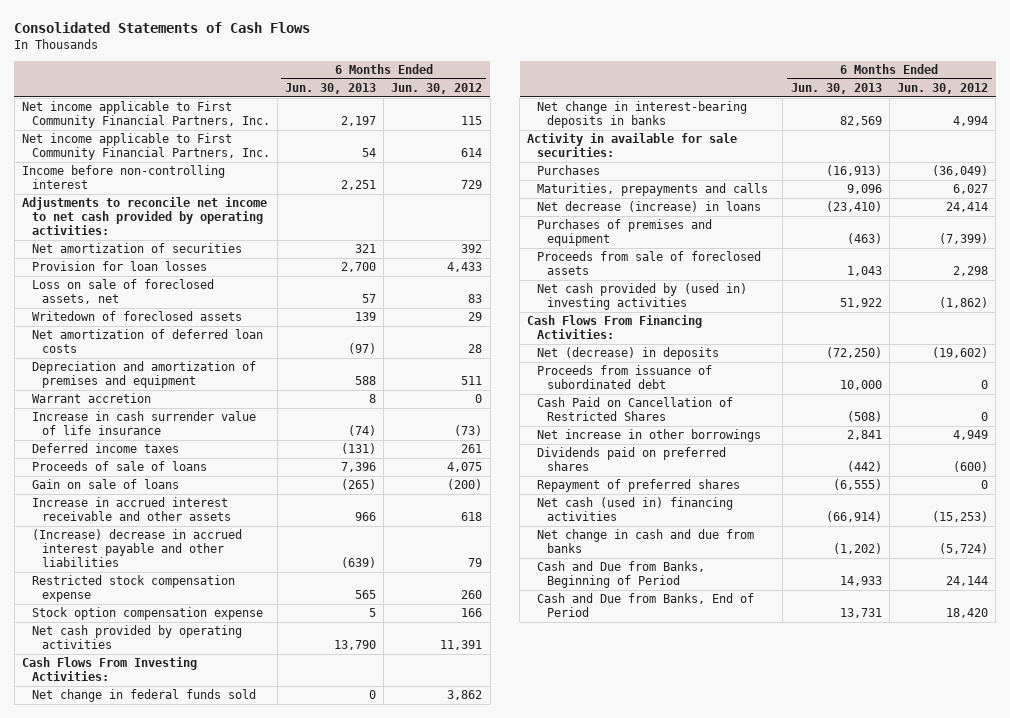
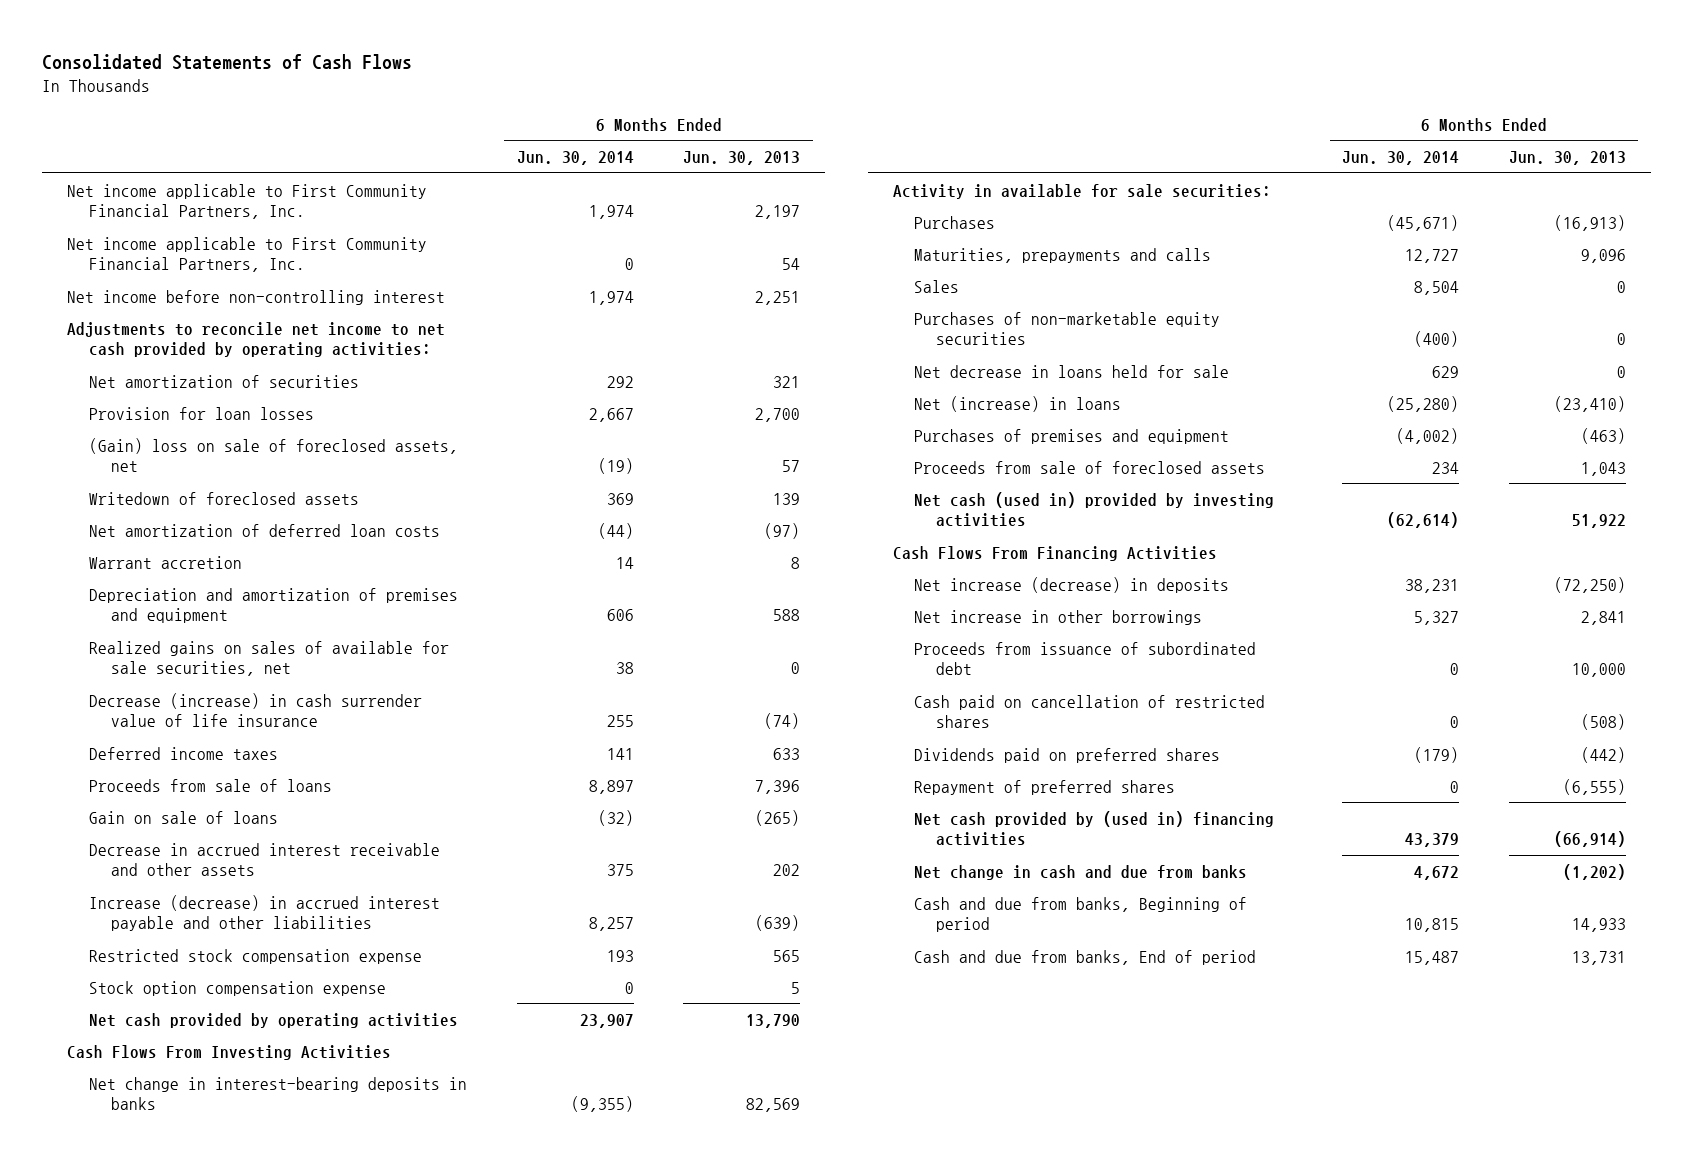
- | 6 Months Ended Jun. 30, 2013 | 6 Months Ended Jun. 30, 2012
+ | 6 Months Ended Jun. 30, 2014 | 6 Months Ended Jun. 30, 2013
- Income before non-controlling interest | 2,251 | 729
+ Net income before non-controlling interest | 1,974 | 2,251
- Loss on sale of foreclosed assets, net | 57 | 83
+ (Gain) loss on sale of foreclosed assets, net | (19) | 57
- Increase in cash surrender value of life insurance | (74) | (73)
- Deferred income taxes | (131) | 261
- Proceeds of sale of loans | 7,396 | 4,075
moved down: Depreciation and amortization of premises and equipment | 606 | 588
+ Realized gains on sales of available for sale securities, net | 38 | 0
+ Decrease (increase) in cash surrender value of life insurance | 255 | (74)
+ Deferred income taxes | 141 | 633
+ Proceeds from sale of loans | 8,897 | 7,396
- Increase in accrued interest receivable and other assets | 966 | 618
- (Increase) decrease in accrued interest payable and other liabilities | (639) | 79
+ Decrease in accrued interest receivable and other assets | 375 | 202
+ Increase (decrease) in accrued interest payable and other liabilities | 8,257 | (639)
- Cash Flows From Investing Activities:
- Net change in federal funds sold | 0 | 3,862
+ Cash Flows From Investing Activities
- Net decrease (increase) in loans | (23,410) | 24,414
+ Sales | 8,504 | 0
+ Purchases of non-marketable equity securities | (400) | 0
+ Net decrease in loans held for sale | 629 | 0
+ Net (increase) in loans | (25,280) | (23,410)
- Net cash provided by (used in) investing activities | 51,922 | (1,862)
- Cash Flows From Financing Activities:
- Net (decrease) in deposits | (72,250) | (19,602)
- Cash Paid on Cancellation of Restricted Shares | (508) | 0
+ Net cash (used in) provided by investing activities | (62,614) | 51,922
+ Cash Flows From Financing Activities
+ Net increase (decrease) in deposits | 38,231 | (72,250)
moved down: Proceeds from issuance of subordinated debt | 0 | 10,000
+ Cash paid on cancellation of restricted shares | 0 | (508)
- Net cash (used in) financing activities | (66,914) | (15,253)
+ Net cash provided by (used in) financing activities | 43,379 | (66,914)
- Cash and Due from Banks, Beginning of Period | 14,933 | 24,144
- Cash and Due from Banks, End of Period | 13,731 | 18,420
+ Cash and due from banks, Beginning of period | 10,815 | 14,933
+ Cash and due from banks, End of period | 15,487 | 13,731

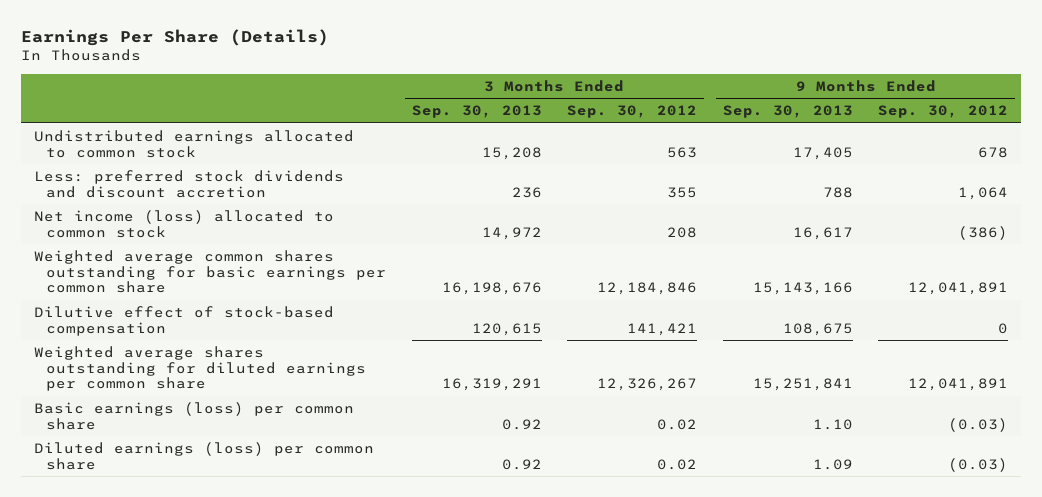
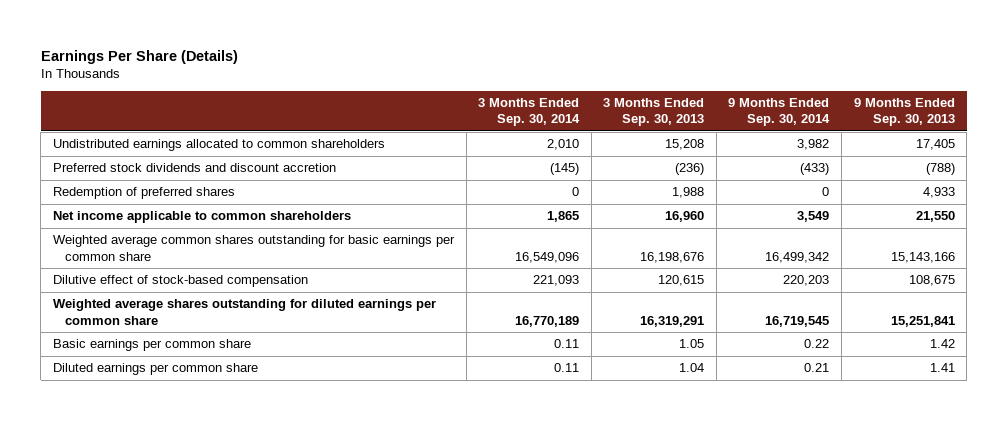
- | 3 Months Ended Sep. 30, 2013 | 3 Months Ended Sep. 30, 2012 | 9 Months Ended Sep. 30, 2013 | 9 Months Ended Sep. 30, 2012
+ | 3 Months Ended Sep. 30, 2014 | 3 Months Ended Sep. 30, 2013 | 9 Months Ended Sep. 30, 2014 | 9 Months Ended Sep. 30, 2013
- Undistributed earnings allocated to common stock | 15,208 | 563 | 17,405 | 678
- Less: preferred stock dividends and discount accretion | 236 | 355 | 788 | 1,064
- Net income (loss) allocated to common stock | 14,972 | 208 | 16,617 | (386)
+ Undistributed earnings allocated to common shareholders | 2,010 | 15,208 | 3,982 | 17,405
+ Preferred stock dividends and discount accretion | (145) | (236) | (433) | (788)
+ Redemption of preferred shares | 0 | 1,988 | 0 | 4,933
+ Net income applicable to common shareholders | 1,865 | 16,960 | 3,549 | 21,550
- Basic earnings (loss) per common share | 0.92 | 0.02 | 1.10 | (0.03)
- Diluted earnings (loss) per common share | 0.92 | 0.02 | 1.09 | (0.03)
+ Basic earnings per common share | 0.11 | 1.05 | 0.22 | 1.42
+ Diluted earnings per common share | 0.11 | 1.04 | 0.21 | 1.41

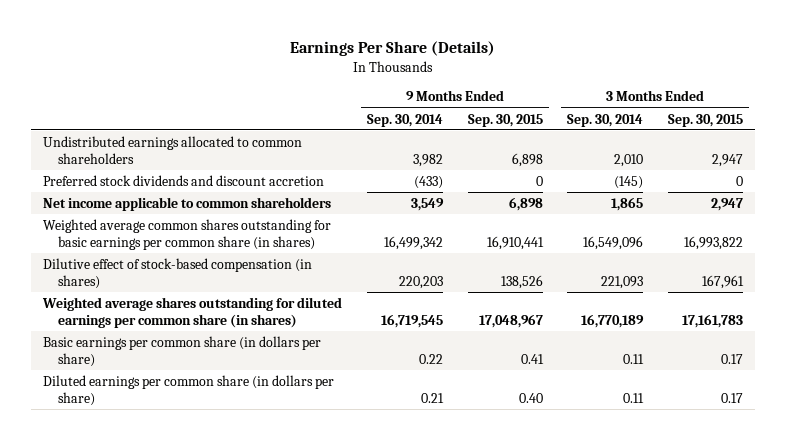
- | 3 Months Ended Sep. 30, 2014 | 3 Months Ended Sep. 30, 2013 | 9 Months Ended Sep. 30, 2014 | 9 Months Ended Sep. 30, 2013
+ | 9 Months Ended Sep. 30, 2014 | 9 Months Ended Sep. 30, 2015 | 3 Months Ended Sep. 30, 2014 | 3 Months Ended Sep. 30, 2015
- Redemption of preferred shares | 0 | 1,988 | 0 | 4,933
- Weighted average common shares outstanding for basic earnings per common share | 16,549,096 | 16,198,676 | 16,499,342 | 15,143,166
- Dilutive effect of stock-based compensation | 221,093 | 120,615 | 220,203 | 108,675
- Weighted average shares outstanding for diluted earnings per common share | 16,770,189 | 16,319,291 | 16,719,545 | 15,251,841
- Basic earnings per common share | 0.11 | 1.05 | 0.22 | 1.42
- Diluted earnings per common share | 0.11 | 1.04 | 0.21 | 1.41
+ Weighted average common shares outstanding for basic earnings per common share (in shares) | 16,499,342 | 16,910,441 | 16,549,096 | 16,993,822
+ Dilutive effect of stock-based compensation (in shares) | 220,203 | 138,526 | 221,093 | 167,961
+ Weighted average shares outstanding for diluted earnings per common share (in shares) | 16,719,545 | 17,048,967 | 16,770,189 | 17,161,783
+ Basic earnings per common share (in dollars per share) | 0.22 | 0.41 | 0.11 | 0.17
+ Diluted earnings per common share (in dollars per share) | 0.21 | 0.40 | 0.11 | 0.17

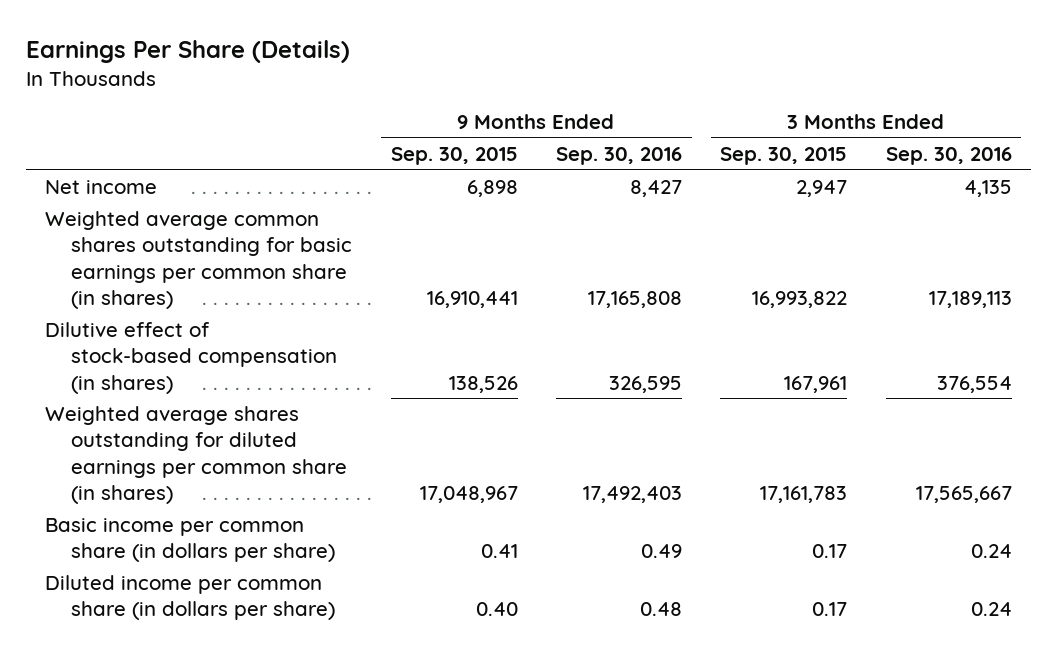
- | 9 Months Ended Sep. 30, 2014 | 9 Months Ended Sep. 30, 2015 | 3 Months Ended Sep. 30, 2014 | 3 Months Ended Sep. 30, 2015
+ | 9 Months Ended Sep. 30, 2015 | 9 Months Ended Sep. 30, 2016 | 3 Months Ended Sep. 30, 2015 | 3 Months Ended Sep. 30, 2016
- Undistributed earnings allocated to common shareholders | 3,982 | 6,898 | 2,010 | 2,947
- Preferred stock dividends and discount accretion | (433) | 0 | (145) | 0
- Net income applicable to common shareholders | 3,549 | 6,898 | 1,865 | 2,947
+ Net income | 6,898 | 8,427 | 2,947 | 4,135
- Basic earnings per common share (in dollars per share) | 0.22 | 0.41 | 0.11 | 0.17
- Diluted earnings per common share (in dollars per share) | 0.21 | 0.40 | 0.11 | 0.17
+ Basic income per common share (in dollars per share) | 0.41 | 0.49 | 0.17 | 0.24
+ Diluted income per common share (in dollars per share) | 0.40 | 0.48 | 0.17 | 0.24

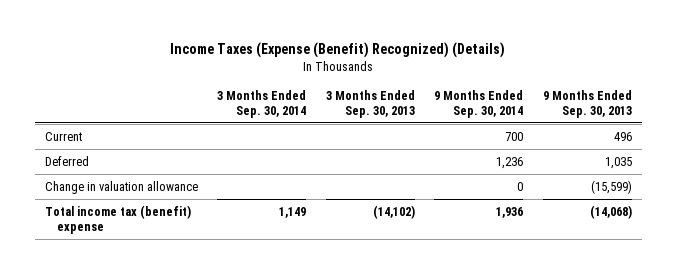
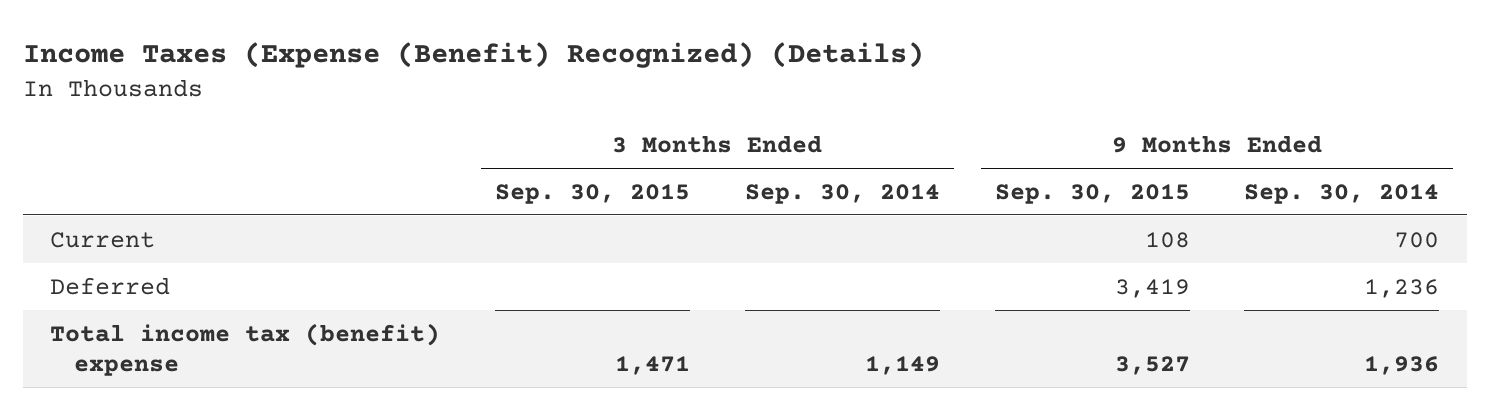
- | 3 Months Ended Sep. 30, 2014 | 3 Months Ended Sep. 30, 2013 | 9 Months Ended Sep. 30, 2014 | 9 Months Ended Sep. 30, 2013
+ | 3 Months Ended Sep. 30, 2015 | 3 Months Ended Sep. 30, 2014 | 9 Months Ended Sep. 30, 2015 | 9 Months Ended Sep. 30, 2014
- Change in valuation allowance | | | 0 | (15,599)

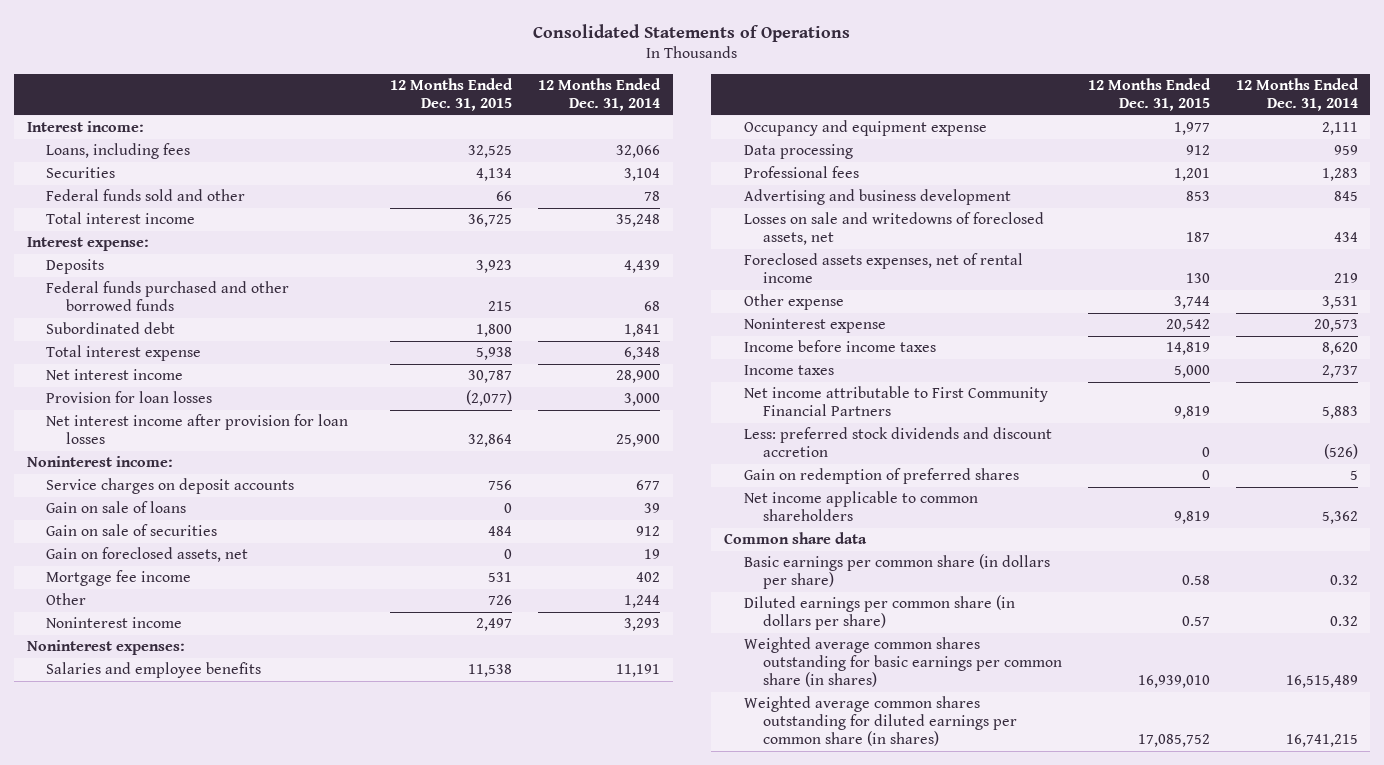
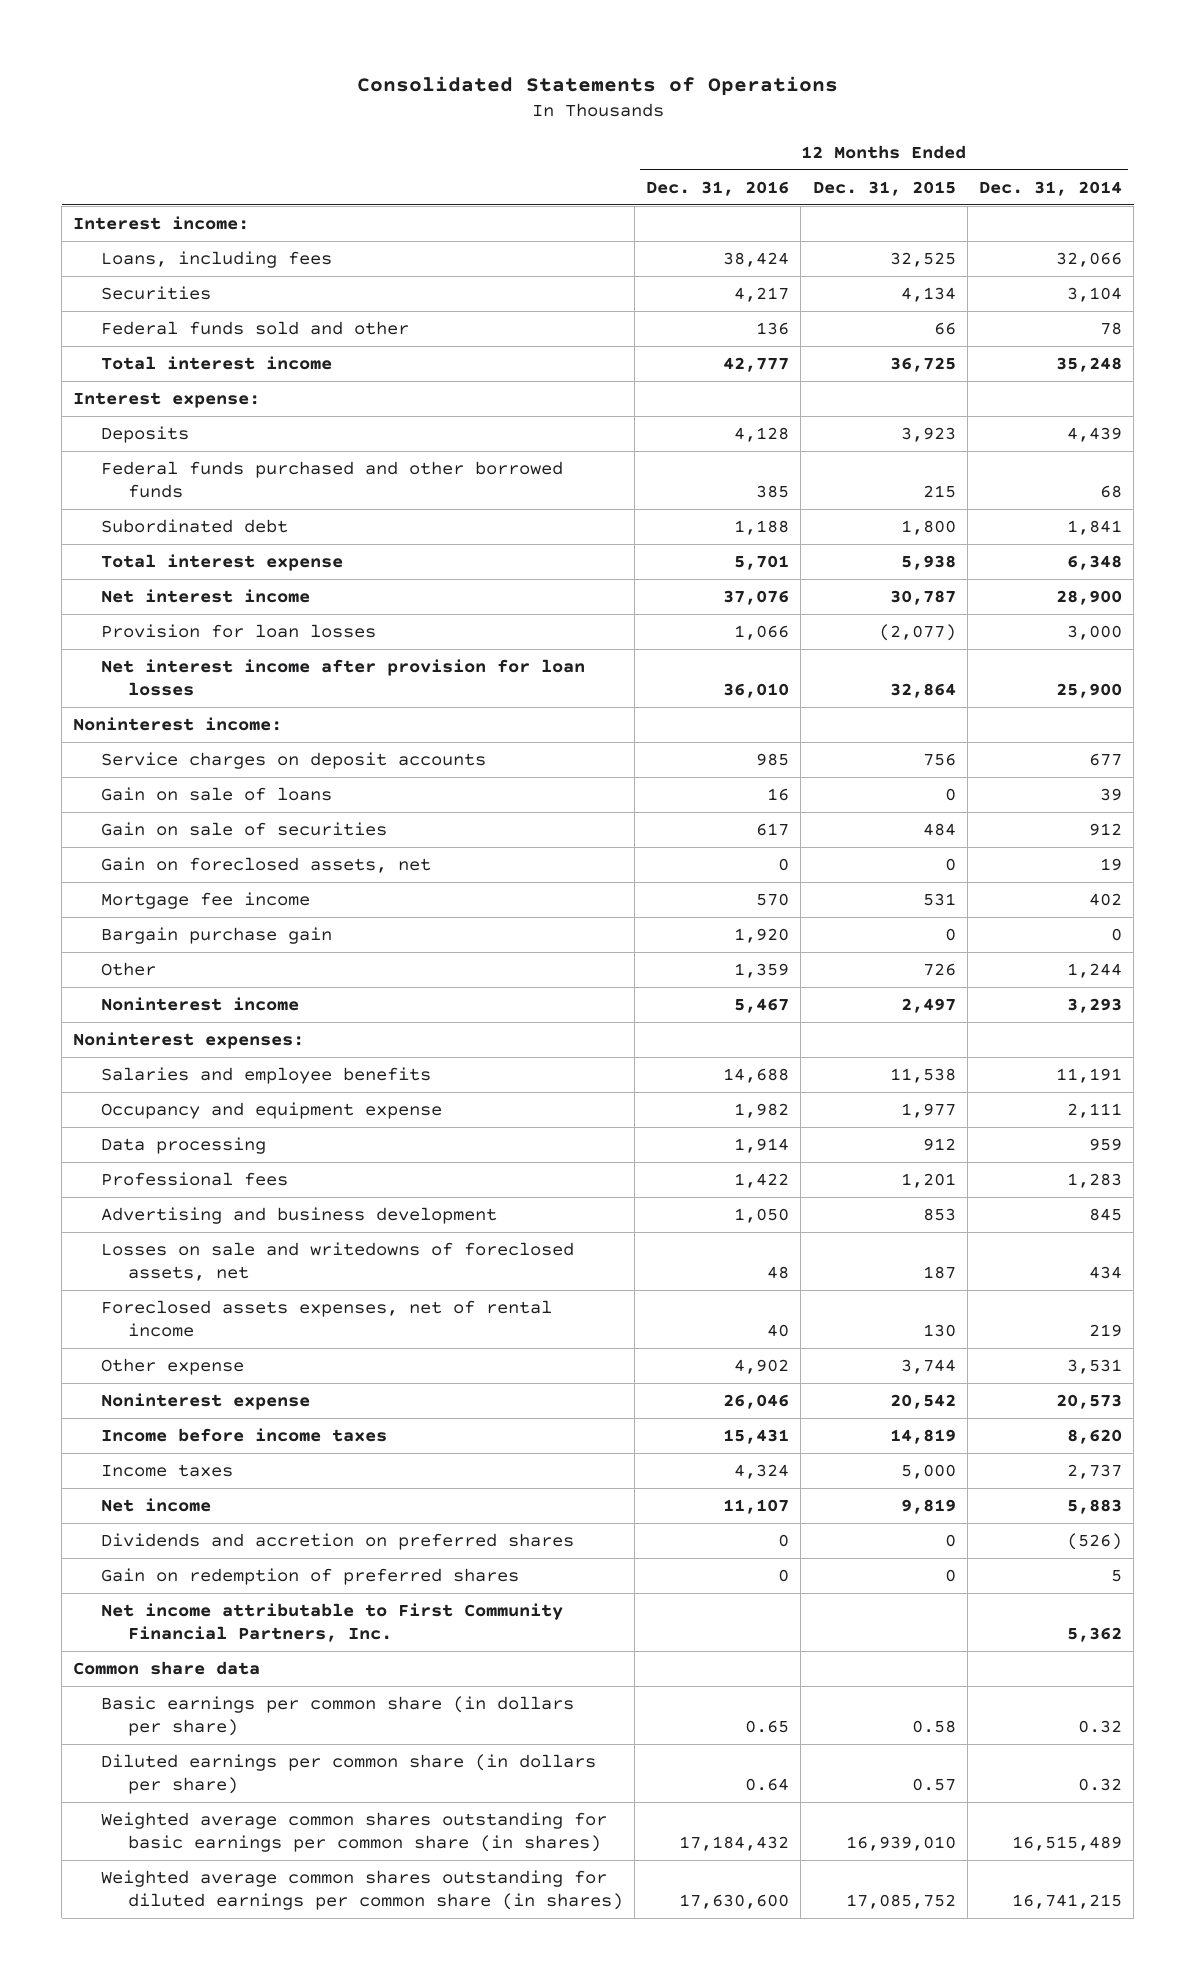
- | 12 Months Ended Dec. 31, 2015 | 12 Months Ended Dec. 31, 2014
+ | 12 Months Ended Dec. 31, 2016 | 12 Months Ended Dec. 31, 2015 | 12 Months Ended Dec. 31, 2014
+ Bargain purchase gain | 1,920 | 0 | 0
- Net income attributable to First Community Financial Partners | 9,819 | 5,883
- Less: preferred stock dividends and discount accretion | 0 | (526)
+ Net income | 11,107 | 9,819 | 5,883
+ Dividends and accretion on preferred shares | 0 | 0 | (526)
- Net income applicable to common shareholders | 9,819 | 5,362
+ Net income attributable to First Community Financial Partners, Inc. | | | 5,362

